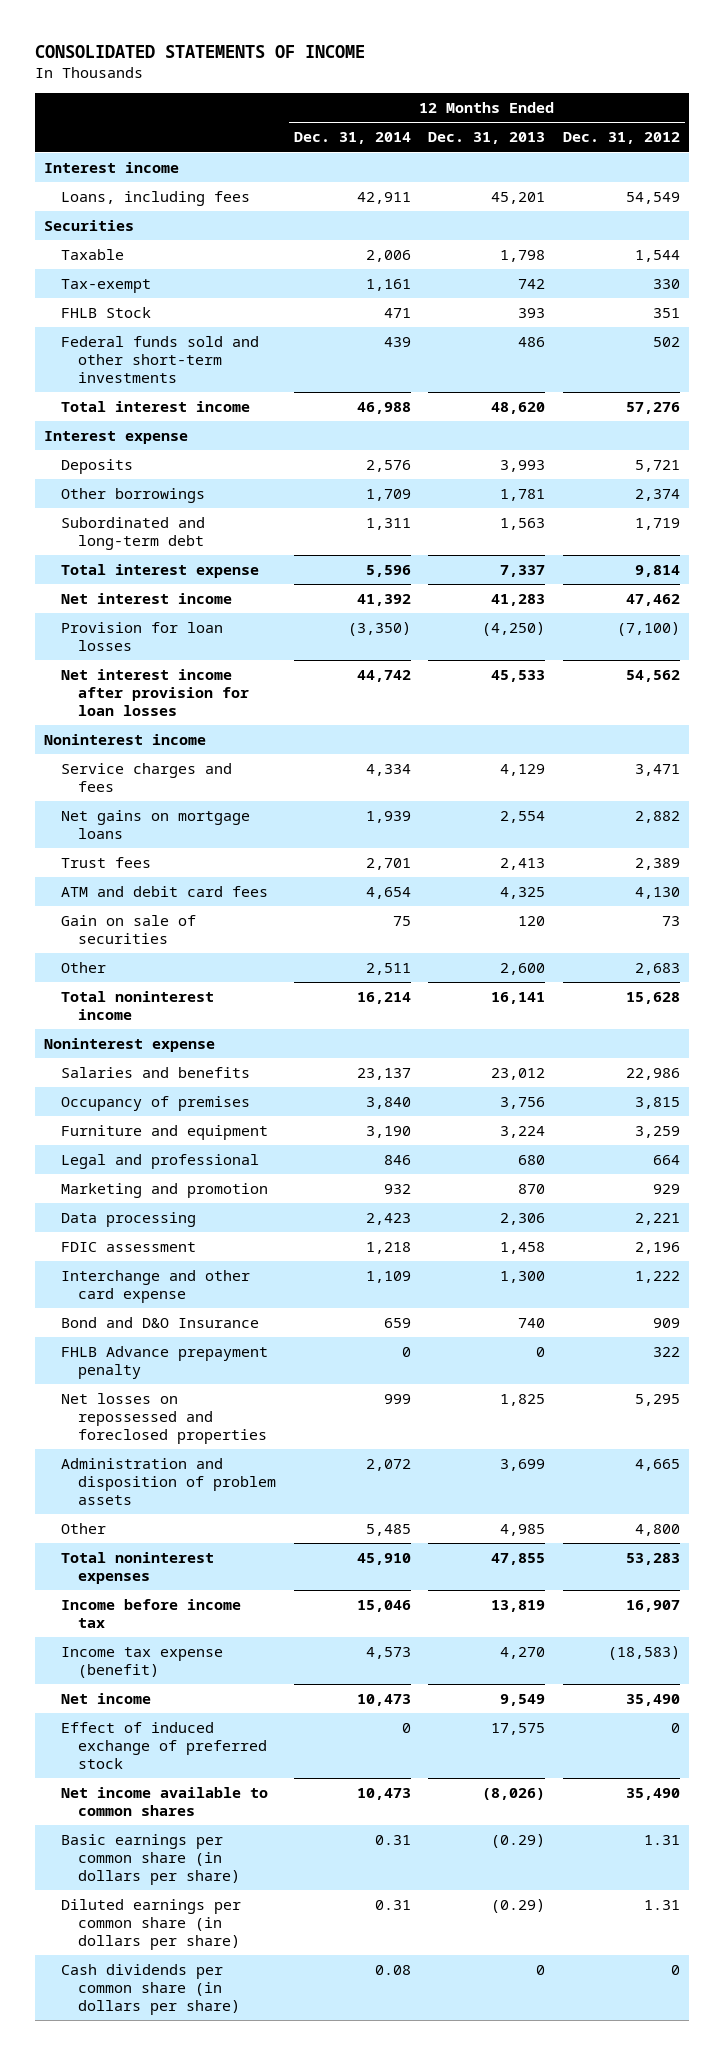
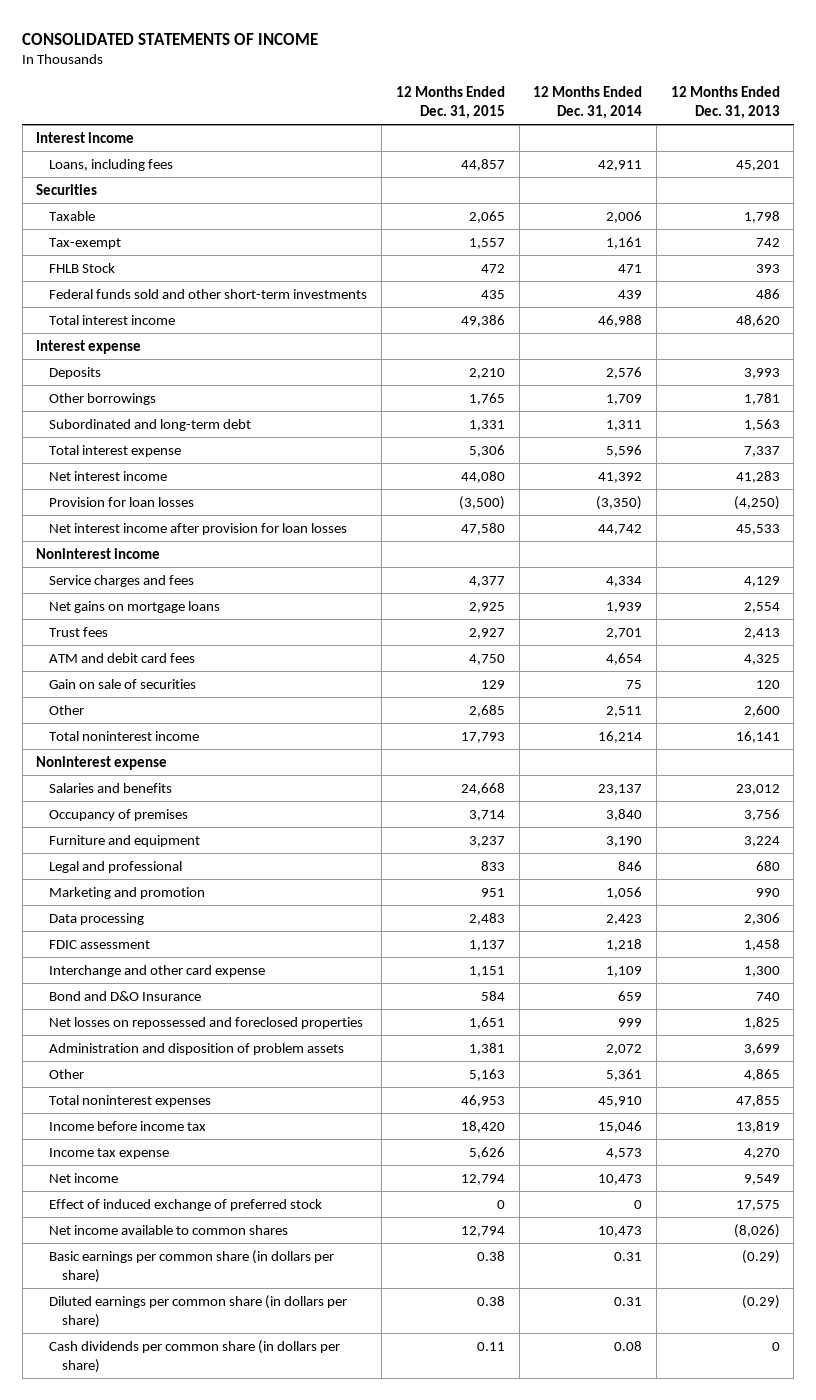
- | 12 Months Ended Dec. 31, 2014 | 12 Months Ended Dec. 31, 2013 | 12 Months Ended Dec. 31, 2012
+ | 12 Months Ended Dec. 31, 2015 | 12 Months Ended Dec. 31, 2014 | 12 Months Ended Dec. 31, 2013
- Marketing and promotion | 932 | 870 | 929
+ Marketing and promotion | 951 | 1,056 | 990
- FHLB Advance prepayment penalty | 0 | 0 | 322
- Other | 5,485 | 4,985 | 4,800
+ Other | 5,163 | 5,361 | 4,865
- Income tax expense (benefit) | 4,573 | 4,270 | (18,583)
+ Income tax expense | 5,626 | 4,573 | 4,270

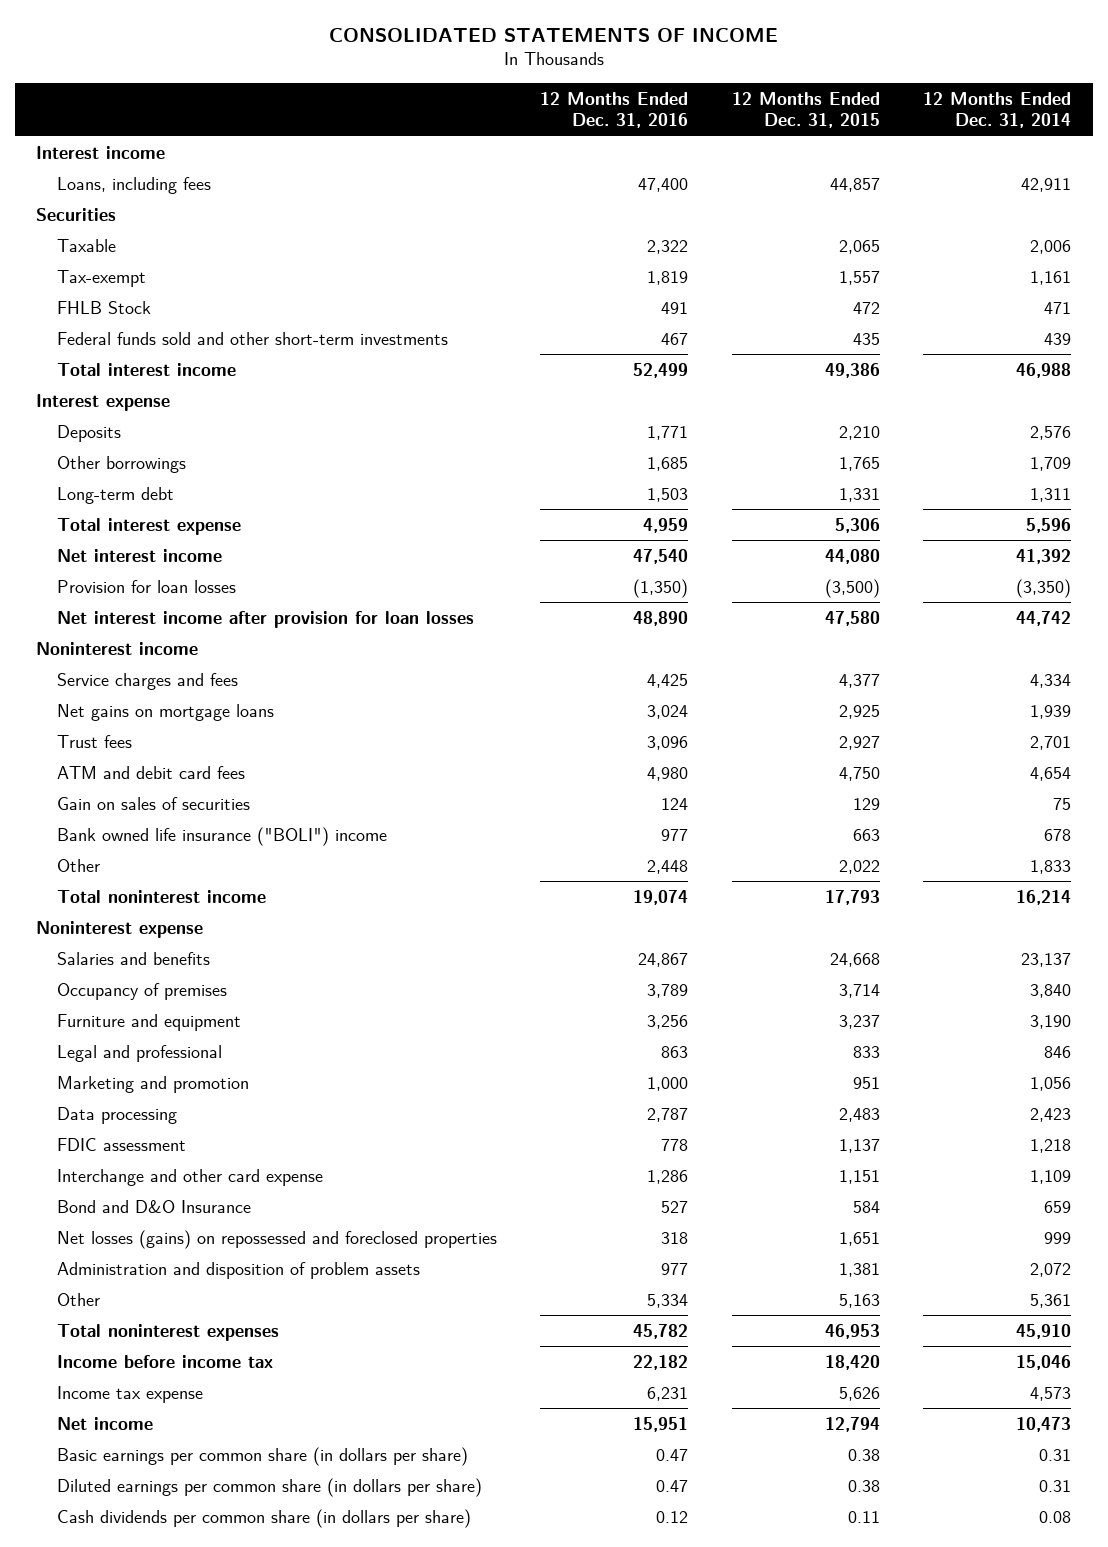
- | 12 Months Ended Dec. 31, 2015 | 12 Months Ended Dec. 31, 2014 | 12 Months Ended Dec. 31, 2013
+ | 12 Months Ended Dec. 31, 2016 | 12 Months Ended Dec. 31, 2015 | 12 Months Ended Dec. 31, 2014
- Subordinated and long-term debt | 1,331 | 1,311 | 1,563
+ Long-term debt | 1,503 | 1,331 | 1,311
- Gain on sale of securities | 129 | 75 | 120
- Other | 2,685 | 2,511 | 2,600
+ Gain on sales of securities | 124 | 129 | 75
+ Bank owned life insurance ("BOLI") income | 977 | 663 | 678
+ Other | 2,448 | 2,022 | 1,833
- Net losses on repossessed and foreclosed properties | 1,651 | 999 | 1,825
+ Net losses (gains) on repossessed and foreclosed properties | 318 | 1,651 | 999
- Effect of induced exchange of preferred stock | 0 | 0 | 17,575
- Net income available to common shares | 12,794 | 10,473 | (8,026)

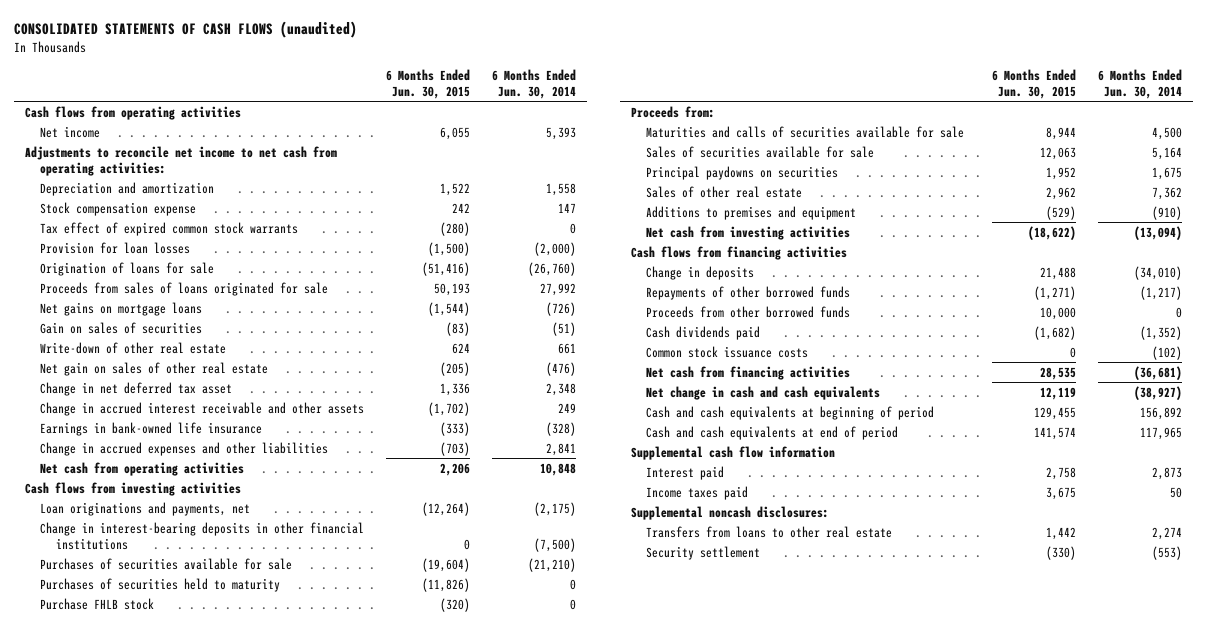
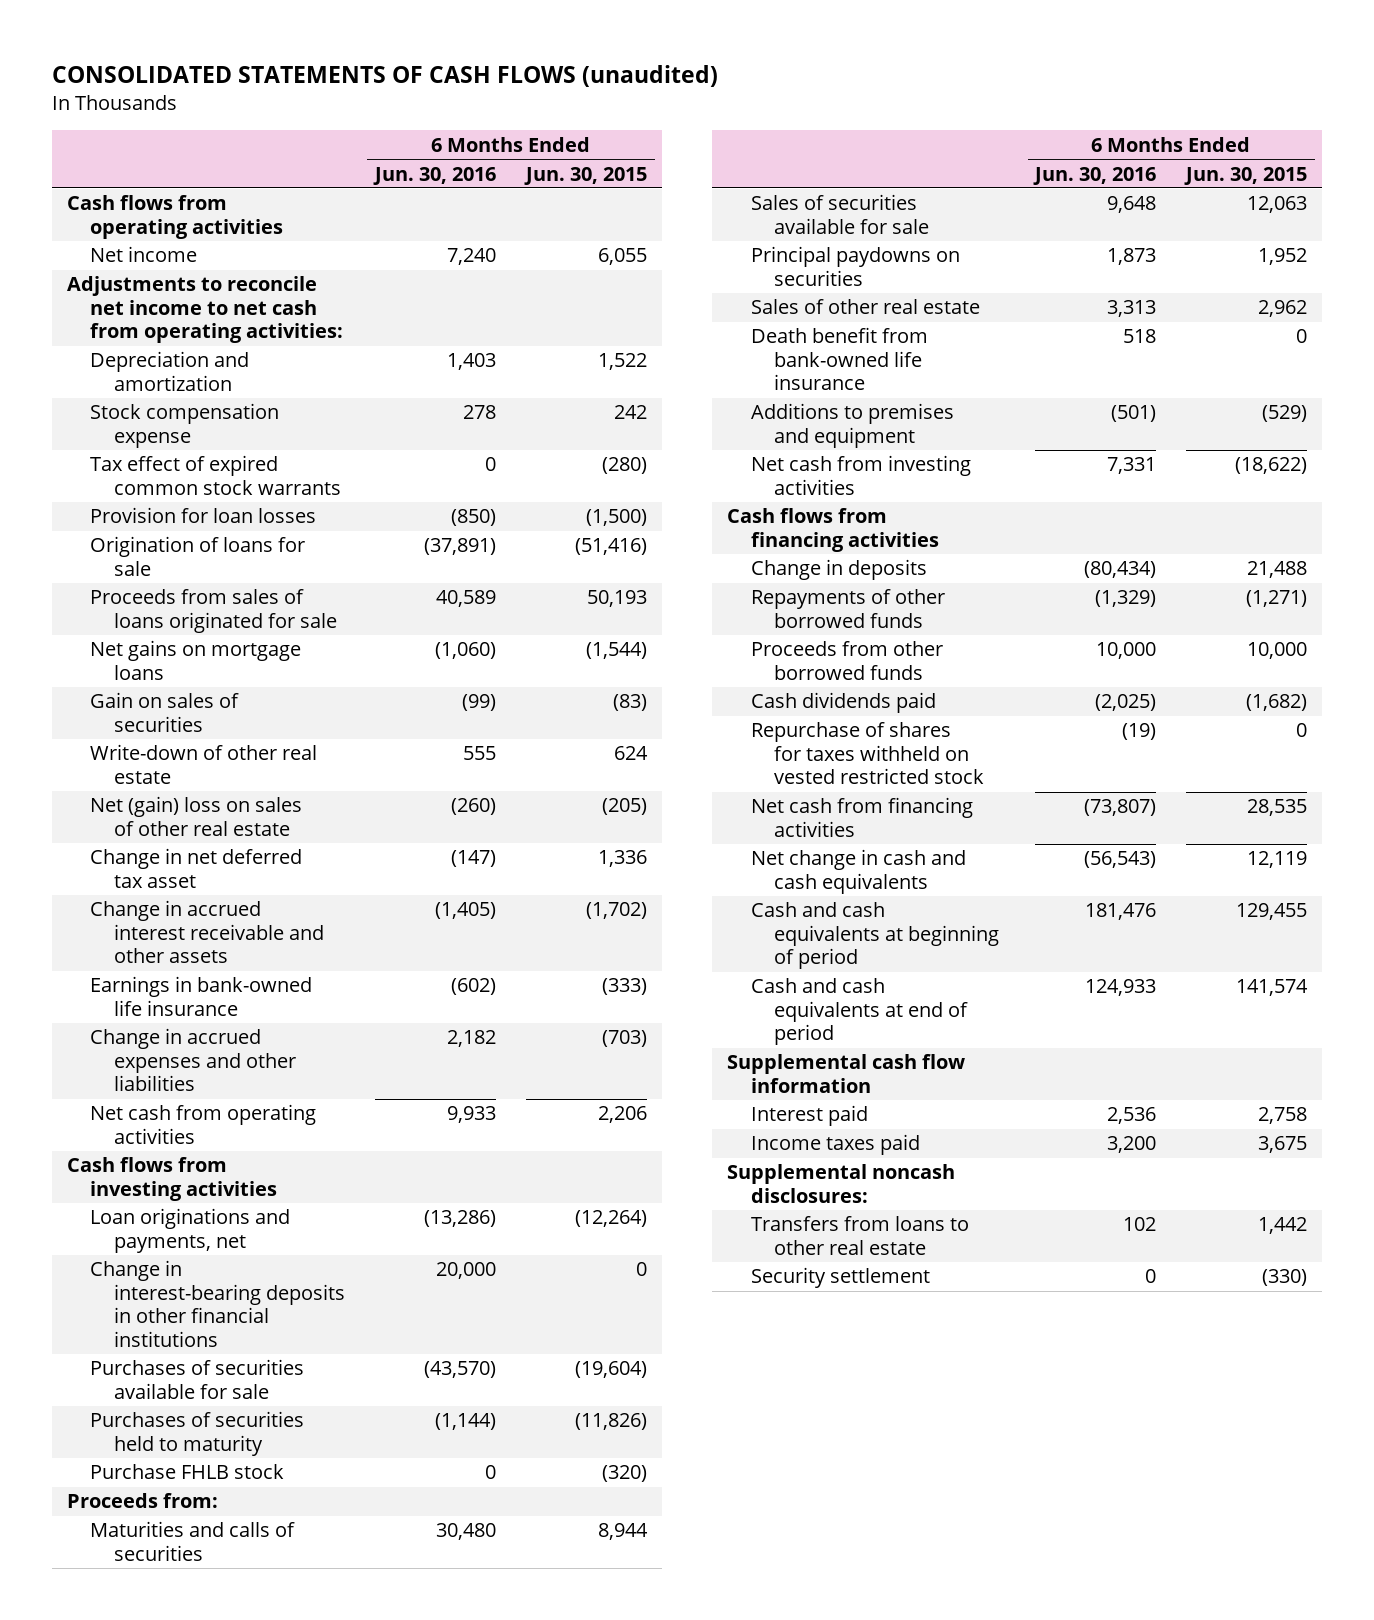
- | 6 Months Ended Jun. 30, 2015 | 6 Months Ended Jun. 30, 2014
+ | 6 Months Ended Jun. 30, 2016 | 6 Months Ended Jun. 30, 2015
- Net gain on sales of other real estate | (205) | (476)
+ Net (gain) loss on sales of other real estate | (260) | (205)
- Maturities and calls of securities available for sale | 8,944 | 4,500
+ Maturities and calls of securities | 30,480 | 8,944
+ Death benefit from bank-owned life insurance | 518 | 0
- Common stock issuance costs | 0 | (102)
+ Repurchase of shares for taxes withheld on vested restricted stock | (19) | 0

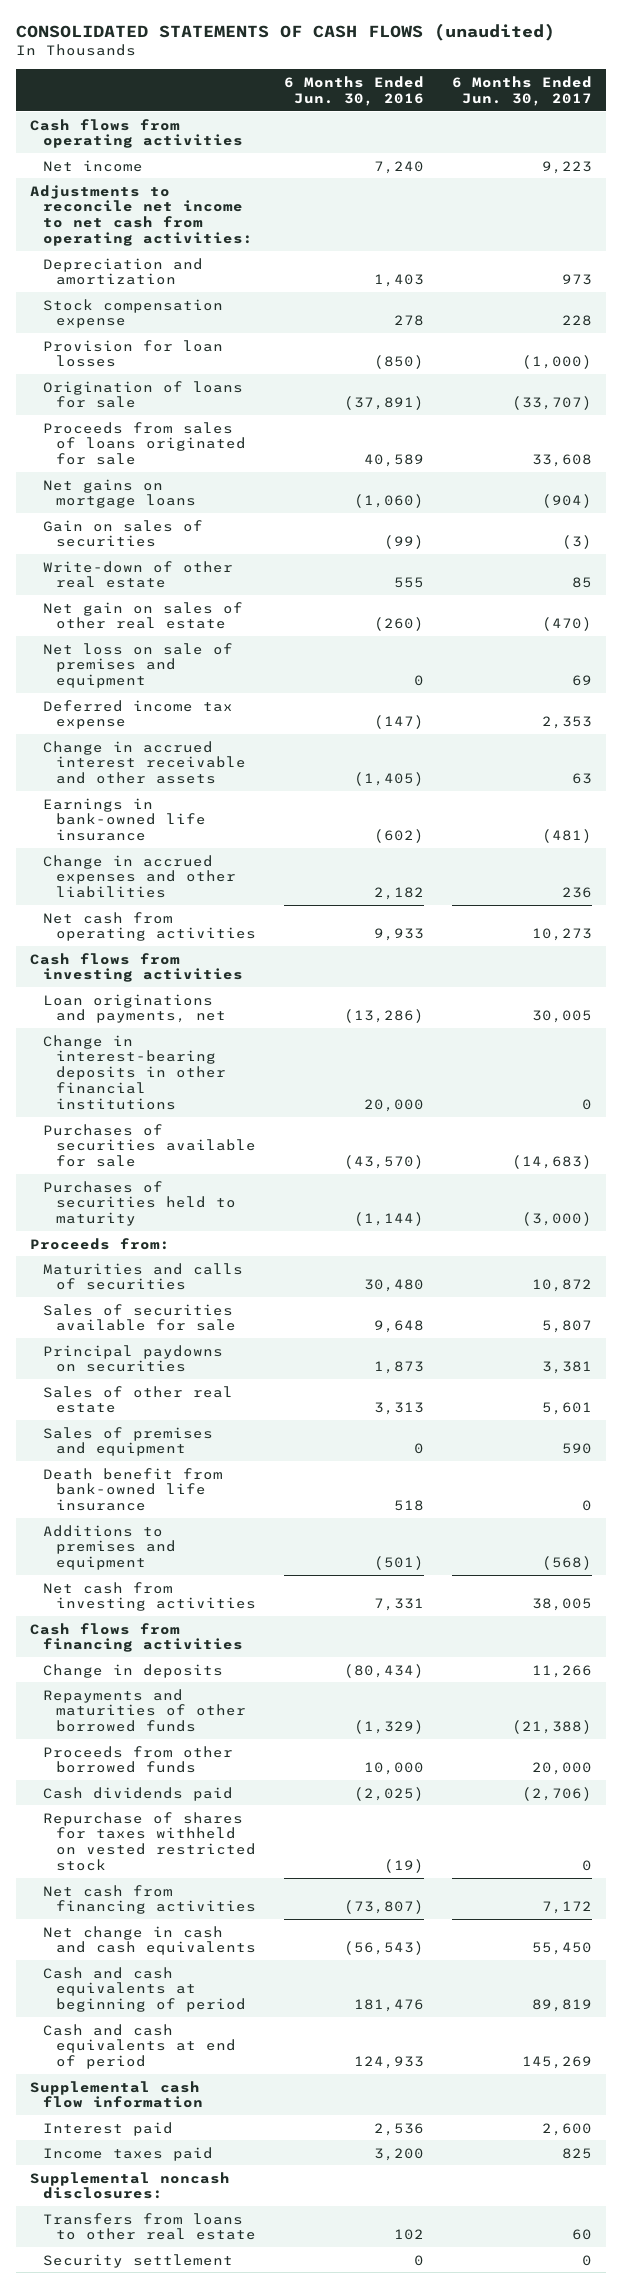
- | 6 Months Ended Jun. 30, 2016 | 6 Months Ended Jun. 30, 2015
+ | 6 Months Ended Jun. 30, 2016 | 6 Months Ended Jun. 30, 2017
- Tax effect of expired common stock warrants | 0 | (280)
- Net (gain) loss on sales of other real estate | (260) | (205)
- Change in net deferred tax asset | (147) | 1,336
+ Net gain on sales of other real estate | (260) | (470)
+ Net loss on sale of premises and equipment | 0 | 69
+ Deferred income tax expense | (147) | 2,353
- Purchase FHLB stock | 0 | (320)
+ Sales of premises and equipment | 0 | 590
- Repayments of other borrowed funds | (1,329) | (1,271)
+ Repayments and maturities of other borrowed funds | (1,329) | (21,388)

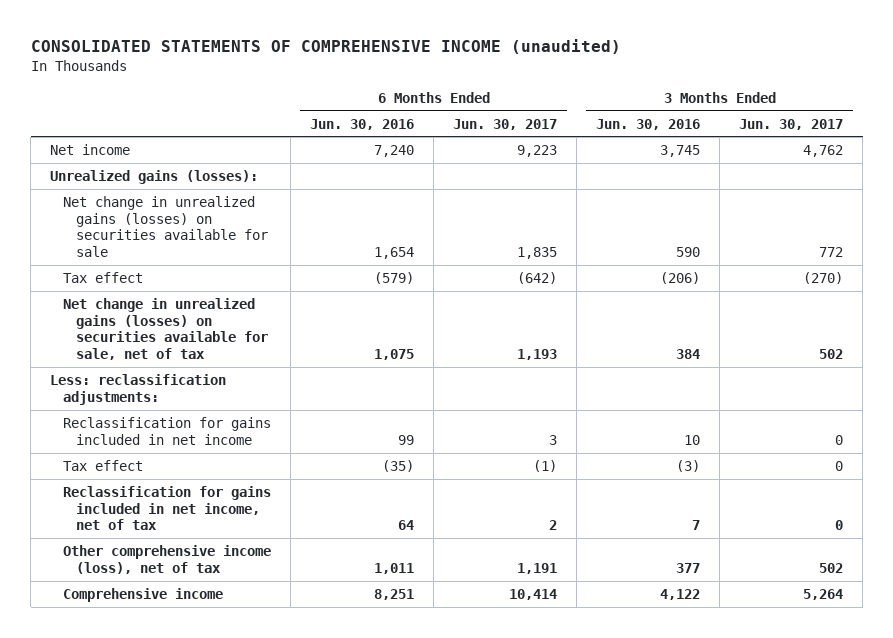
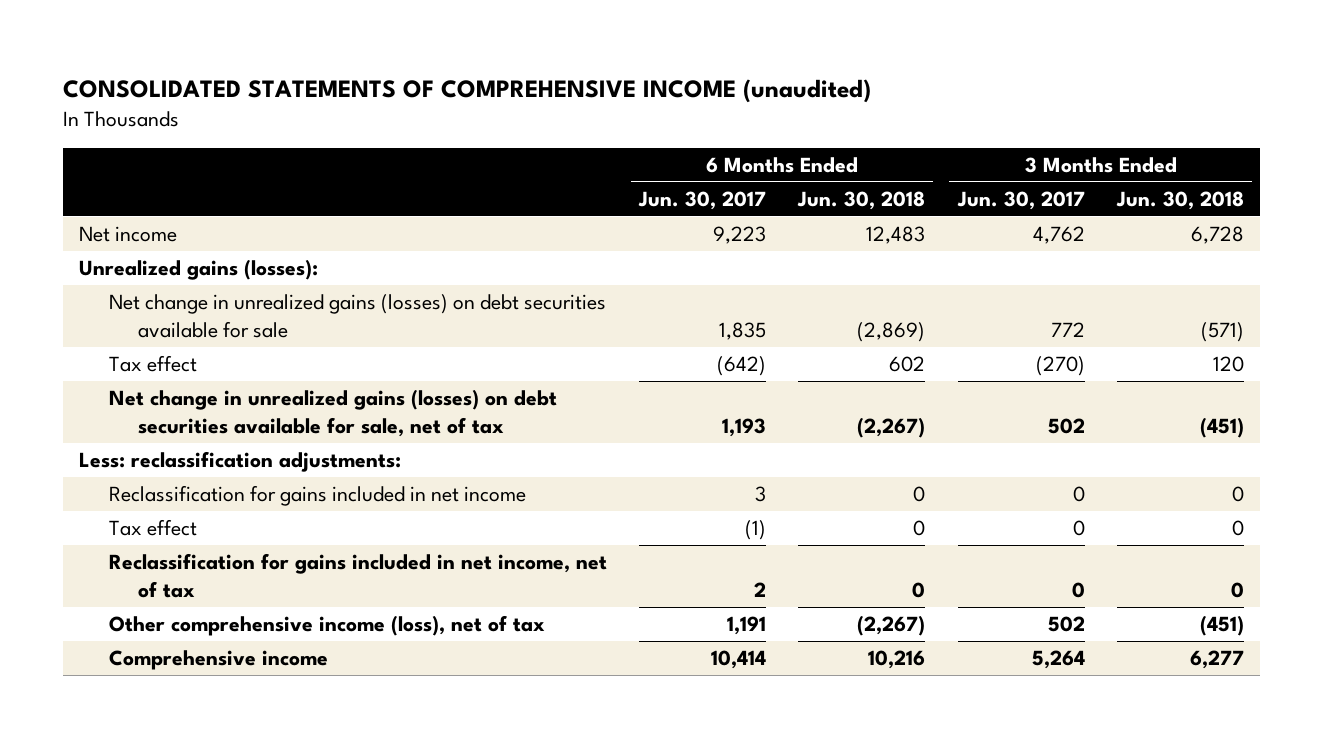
- | 6 Months Ended Jun. 30, 2016 | 6 Months Ended Jun. 30, 2017 | 3 Months Ended Jun. 30, 2016 | 3 Months Ended Jun. 30, 2017
+ | 6 Months Ended Jun. 30, 2017 | 6 Months Ended Jun. 30, 2018 | 3 Months Ended Jun. 30, 2017 | 3 Months Ended Jun. 30, 2018
- Net change in unrealized gains (losses) on securities available for sale | 1,654 | 1,835 | 590 | 772
+ Net change in unrealized gains (losses) on debt securities available for sale | 1,835 | (2,869) | 772 | (571)
- Net change in unrealized gains (losses) on securities available for sale, net of tax | 1,075 | 1,193 | 384 | 502
+ Net change in unrealized gains (losses) on debt securities available for sale, net of tax | 1,193 | (2,267) | 502 | (451)

